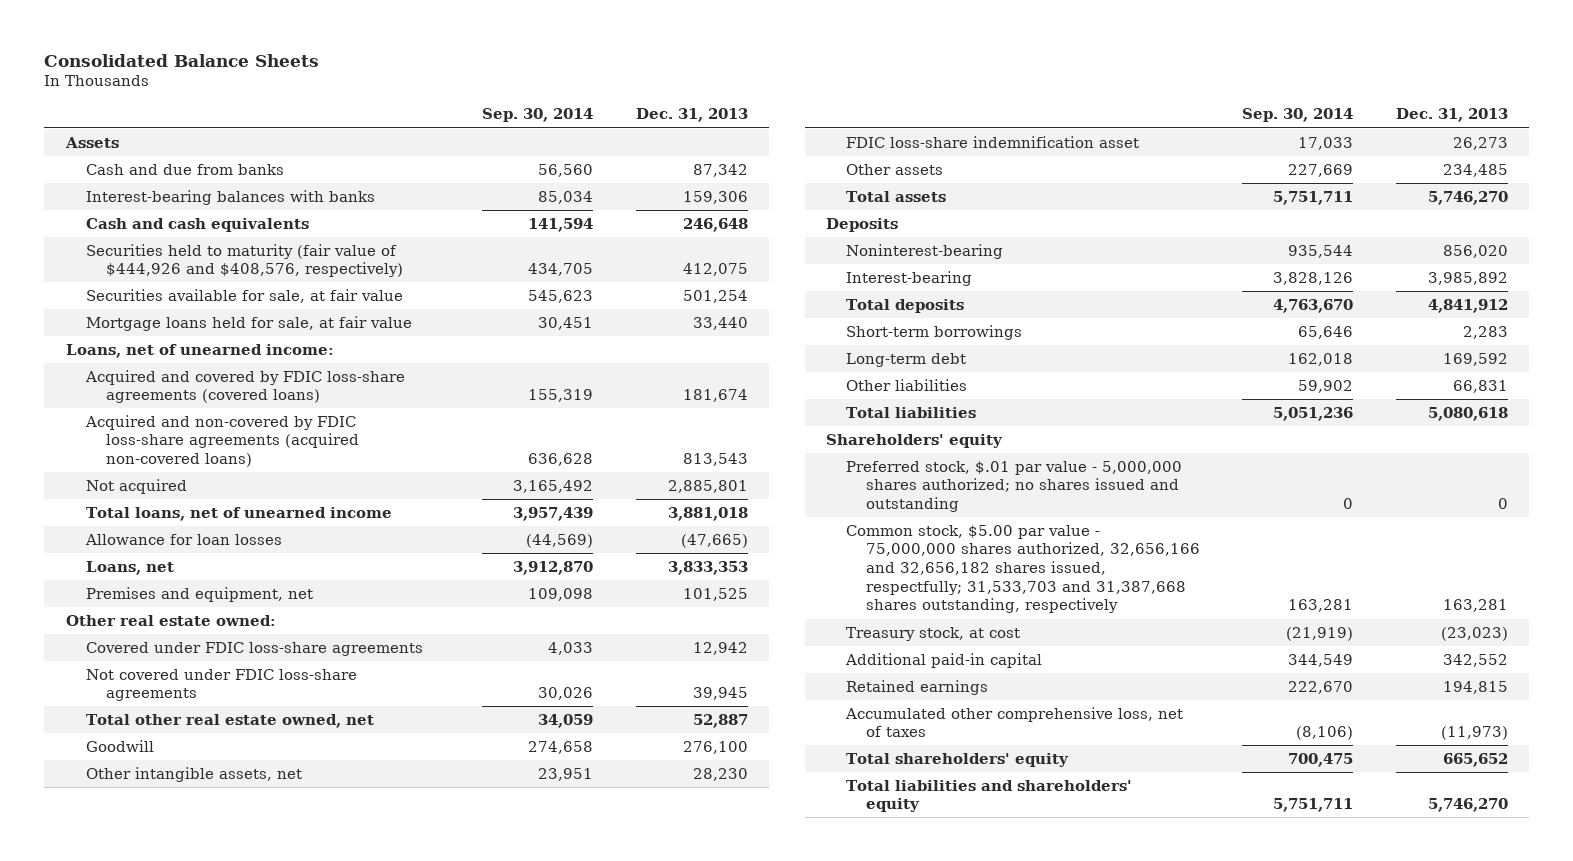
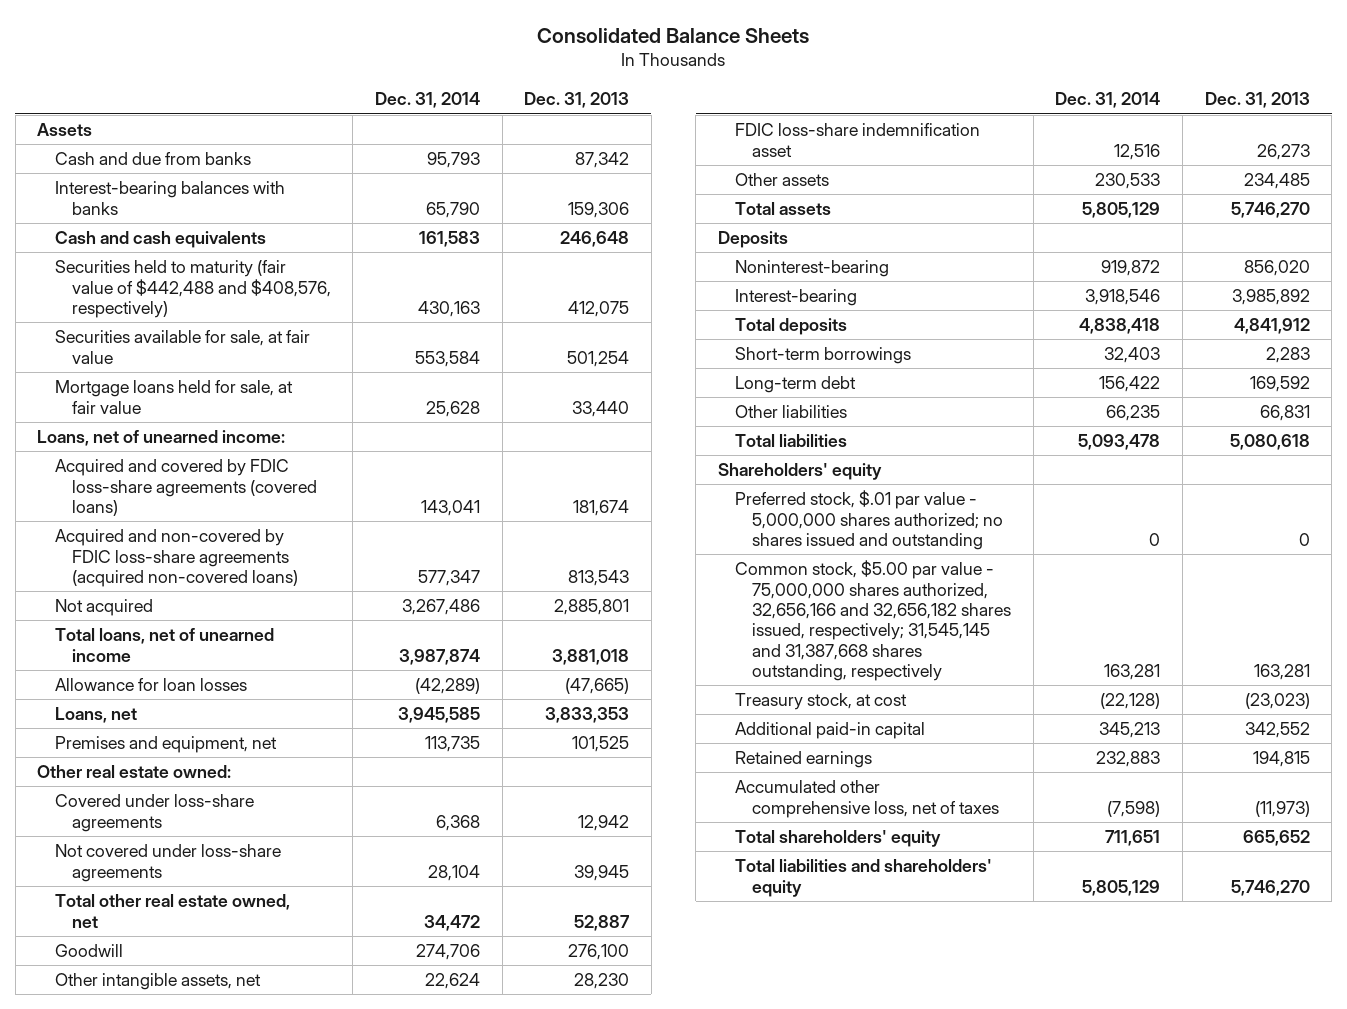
- | Sep. 30, 2014 | Dec. 31, 2013
+ | Dec. 31, 2014 | Dec. 31, 2013
- Securities held to maturity (fair value of $444,926 and $408,576, respectively) | 434,705 | 412,075
+ Securities held to maturity (fair value of $442,488 and $408,576, respectively) | 430,163 | 412,075
- Covered under FDIC loss-share agreements | 4,033 | 12,942
- Not covered under FDIC loss-share agreements | 30,026 | 39,945
+ Covered under loss-share agreements | 6,368 | 12,942
+ Not covered under loss-share agreements | 28,104 | 39,945
- Common stock, $5.00 par value - 75,000,000 shares authorized, 32,656,166 and 32,656,182 shares issued, respectfully; 31,533,703 and 31,387,668 shares outstanding, respectively | 163,281 | 163,281
+ Common stock, $5.00 par value - 75,000,000 shares authorized, 32,656,166 and 32,656,182 shares issued, respectively; 31,545,145 and 31,387,668 shares outstanding, respectively | 163,281 | 163,281

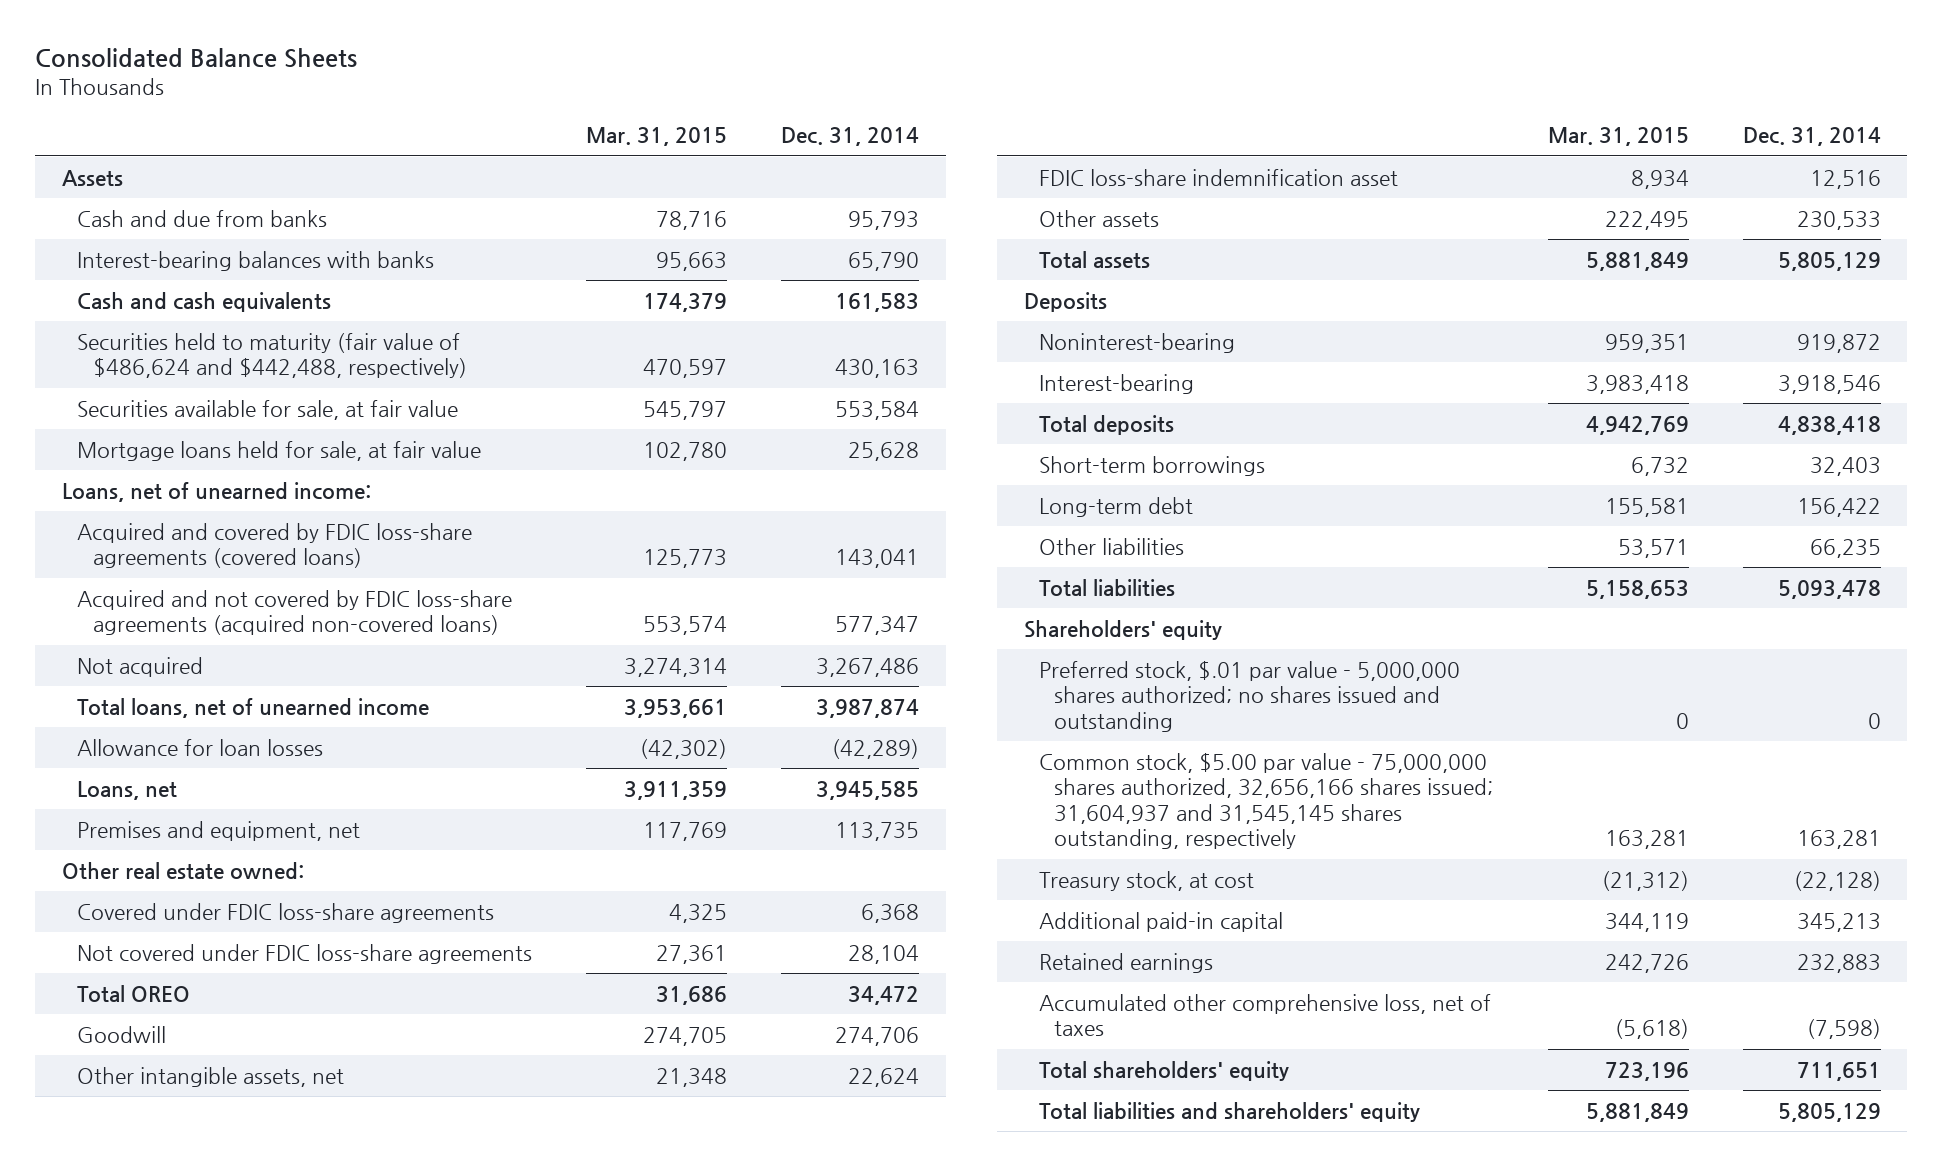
- | Dec. 31, 2014 | Dec. 31, 2013
+ | Mar. 31, 2015 | Dec. 31, 2014
- Securities held to maturity (fair value of $442,488 and $408,576, respectively) | 430,163 | 412,075
+ Securities held to maturity (fair value of $486,624 and $442,488, respectively) | 470,597 | 430,163
- Acquired and non-covered by FDIC loss-share agreements (acquired non-covered loans) | 577,347 | 813,543
+ Acquired and not covered by FDIC loss-share agreements (acquired non-covered loans) | 553,574 | 577,347
- Covered under loss-share agreements | 6,368 | 12,942
- Not covered under loss-share agreements | 28,104 | 39,945
- Total other real estate owned, net | 34,472 | 52,887
+ Covered under FDIC loss-share agreements | 4,325 | 6,368
+ Not covered under FDIC loss-share agreements | 27,361 | 28,104
+ Total OREO | 31,686 | 34,472
- Common stock, $5.00 par value - 75,000,000 shares authorized, 32,656,166 and 32,656,182 shares issued, respectively; 31,545,145 and 31,387,668 shares outstanding, respectively | 163,281 | 163,281
+ Common stock, $5.00 par value - 75,000,000 shares authorized, 32,656,166 shares issued; 31,604,937 and 31,545,145 shares outstanding, respectively | 163,281 | 163,281

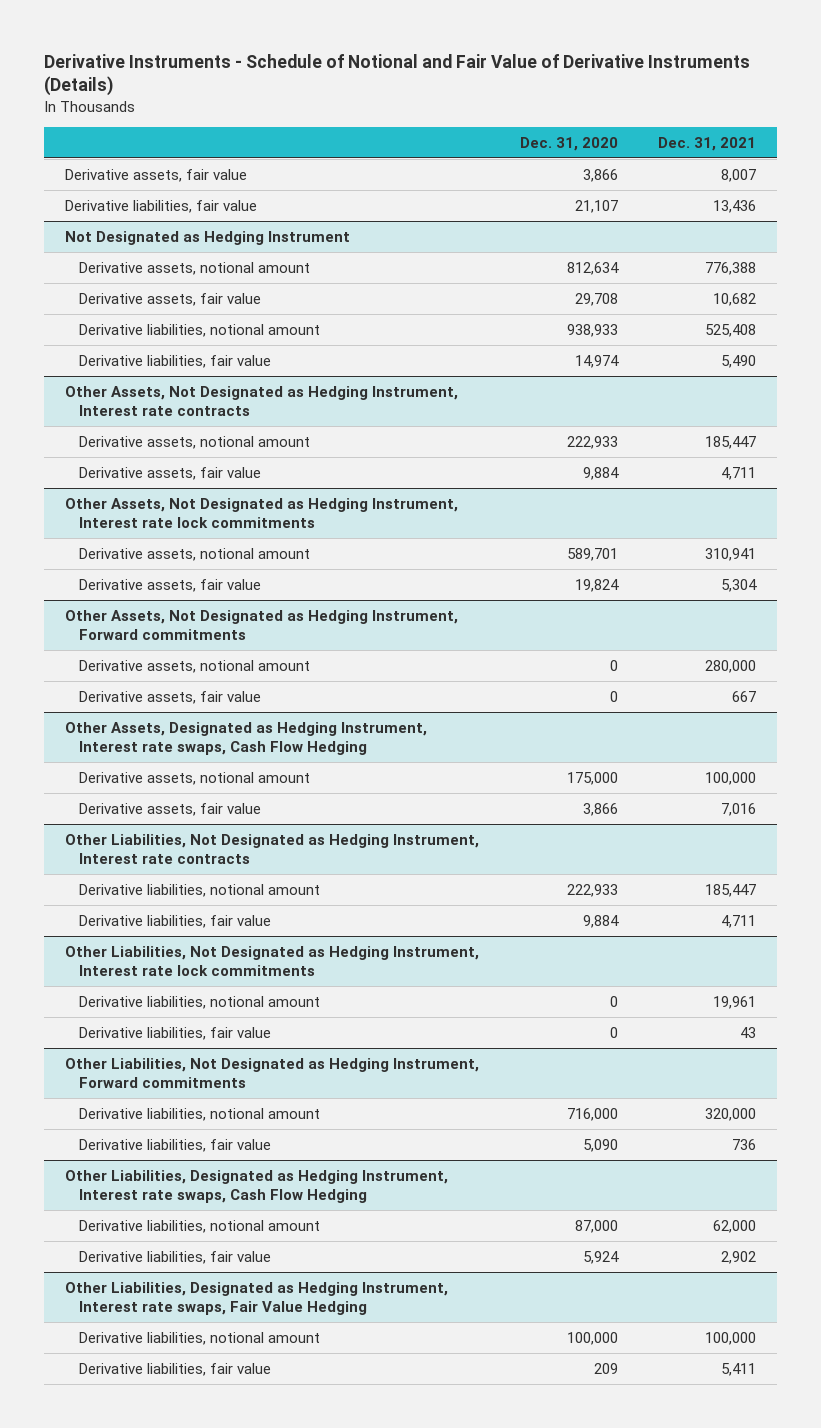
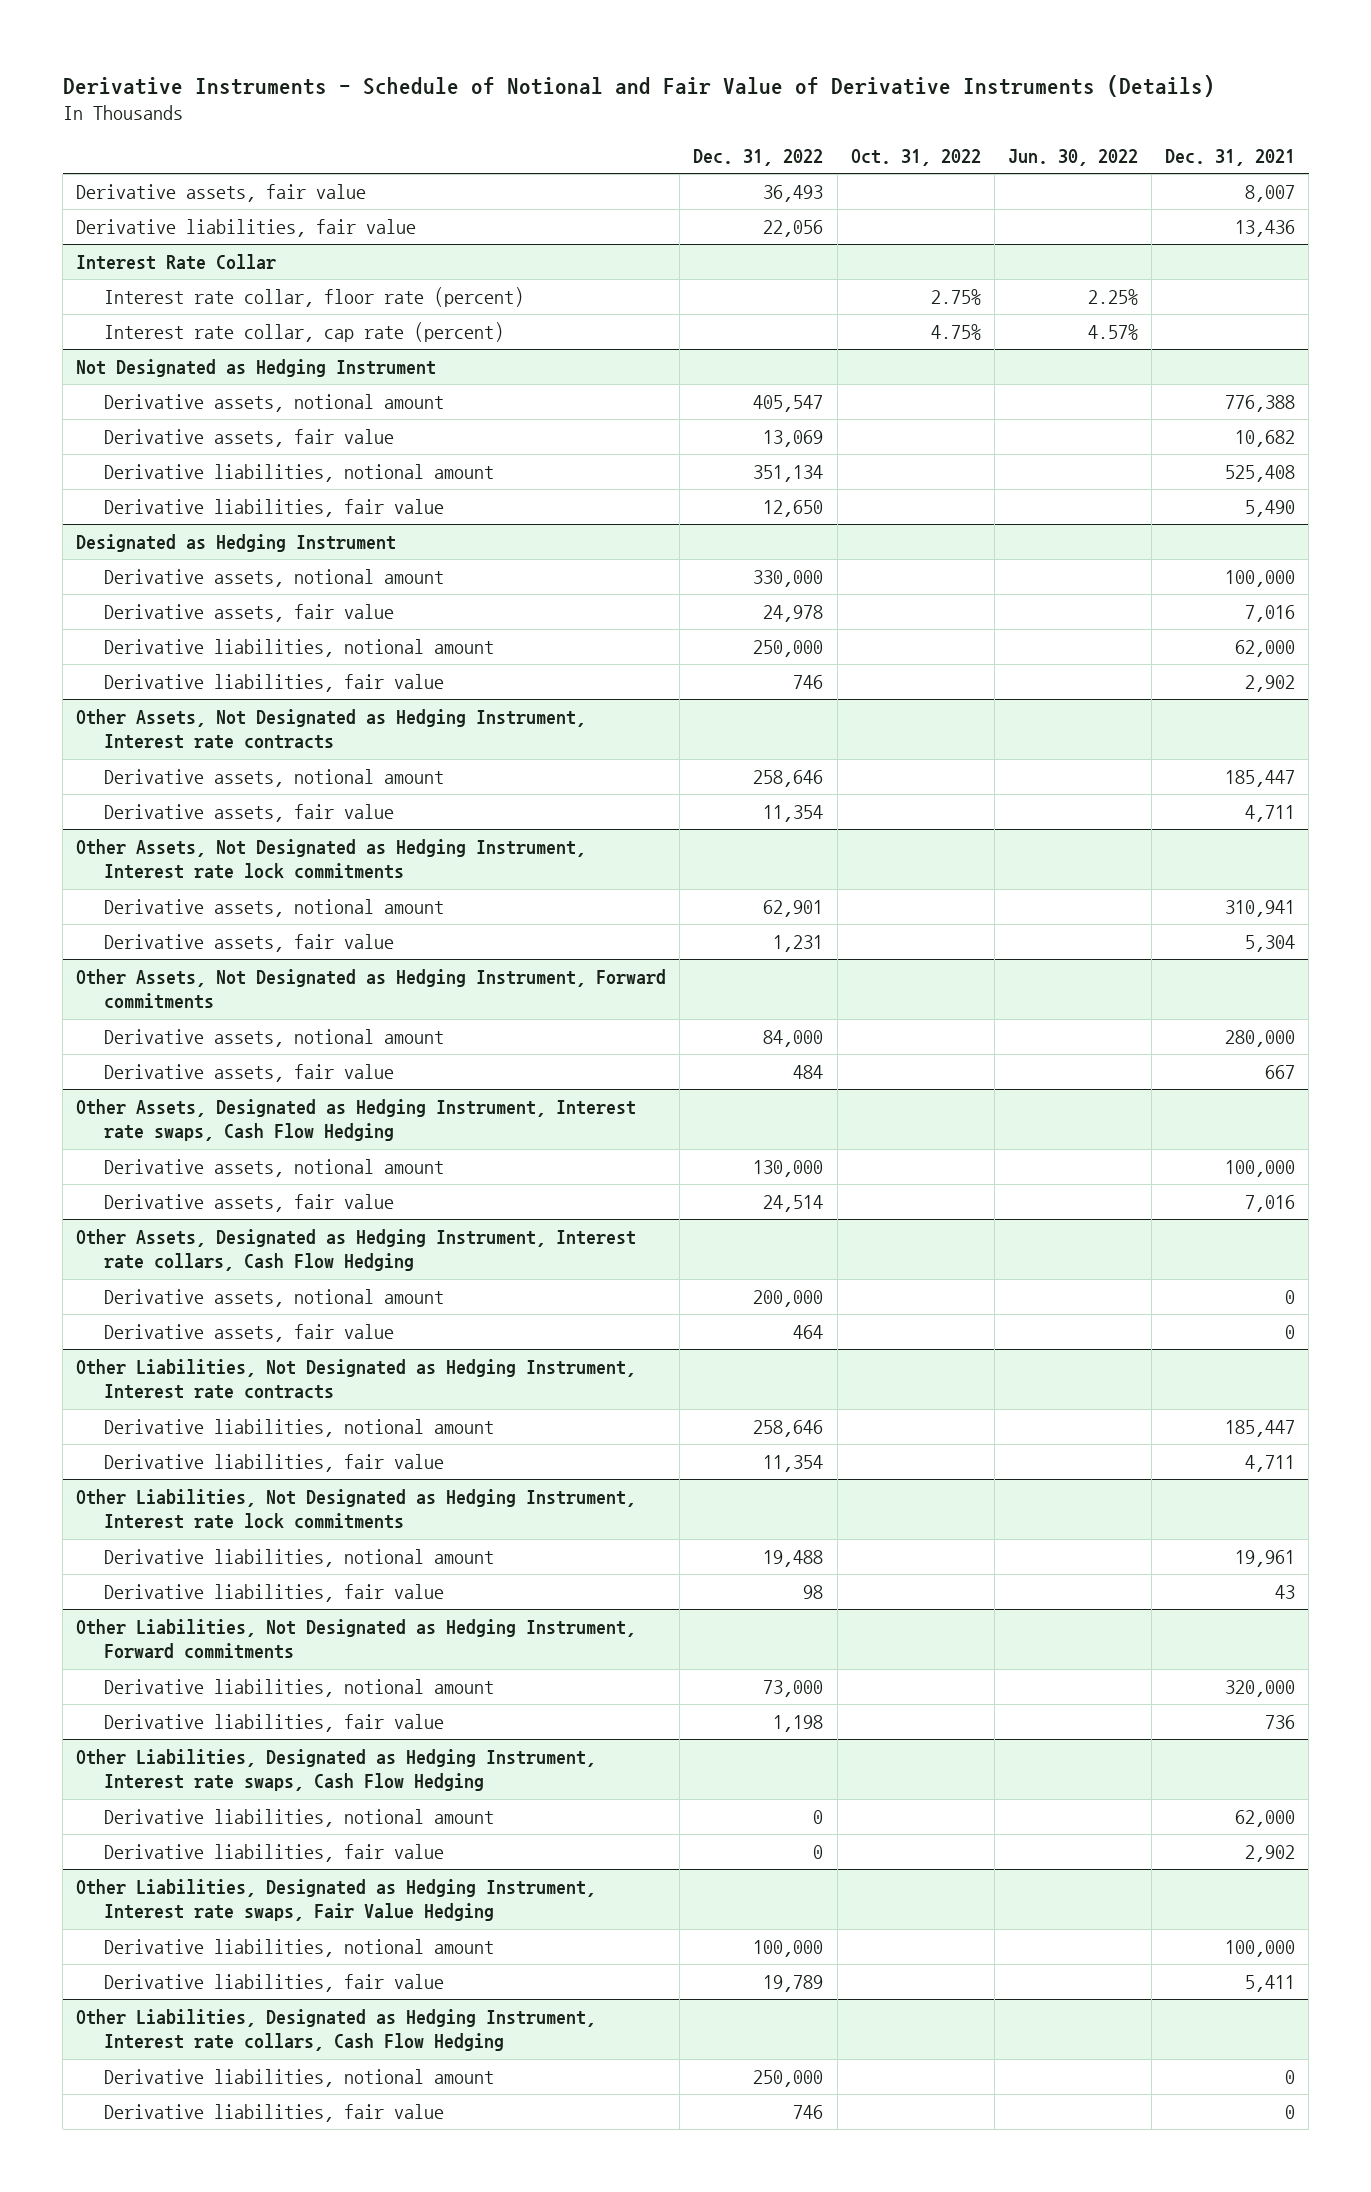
- | Dec. 31, 2020 | Dec. 31, 2021
+ | Dec. 31, 2022 | Oct. 31, 2022 | Jun. 30, 2022 | Dec. 31, 2021
+ Interest Rate Collar
+ Interest rate collar, floor rate (percent) | | 2.75% | 2.25% |
+ Interest rate collar, cap rate (percent) | | 4.75% | 4.57% |
+ Designated as Hedging Instrument
+ Derivative assets, notional amount | 330,000 | | | 100,000
+ Derivative assets, fair value | 24,978 | | | 7,016
+ Derivative liabilities, notional amount | 250,000 | | | 62,000
+ Derivative liabilities, fair value | 746 | | | 2,902
+ Other Assets, Designated as Hedging Instrument, Interest rate collars, Cash Flow Hedging
+ Derivative assets, notional amount | 200,000 | | | 0
+ Derivative assets, fair value | 464 | | | 0
+ Other Liabilities, Designated as Hedging Instrument, Interest rate collars, Cash Flow Hedging
+ Derivative liabilities, notional amount | 250,000 | | | 0
+ Derivative liabilities, fair value | 746 | | | 0

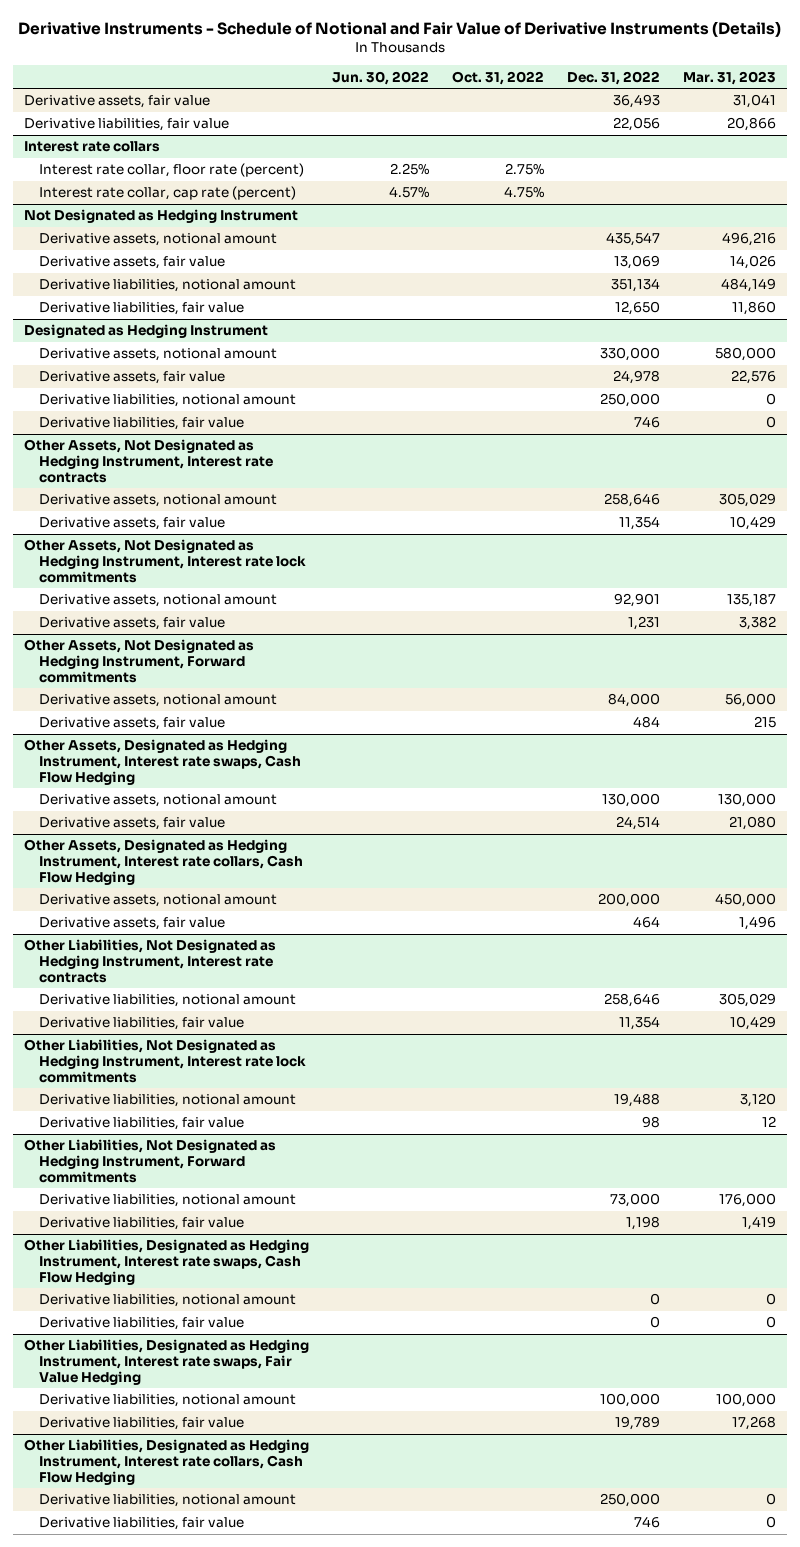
- | Dec. 31, 2022 | Oct. 31, 2022 | Jun. 30, 2022 | Dec. 31, 2021
+ | Jun. 30, 2022 | Oct. 31, 2022 | Dec. 31, 2022 | Mar. 31, 2023
- Interest Rate Collar
+ Interest rate collars
@ Not Designated as Hedging Instrument
- Derivative assets, notional amount | 405,547 | | | 776,388
+ Derivative assets, notional amount | | | 435,547 | 496,216
@ Other Assets, Not Designated as Hedging Instrument, Interest rate lock commitments
- Derivative assets, notional amount | 62,901 | | | 310,941
+ Derivative assets, notional amount | | | 92,901 | 135,187

